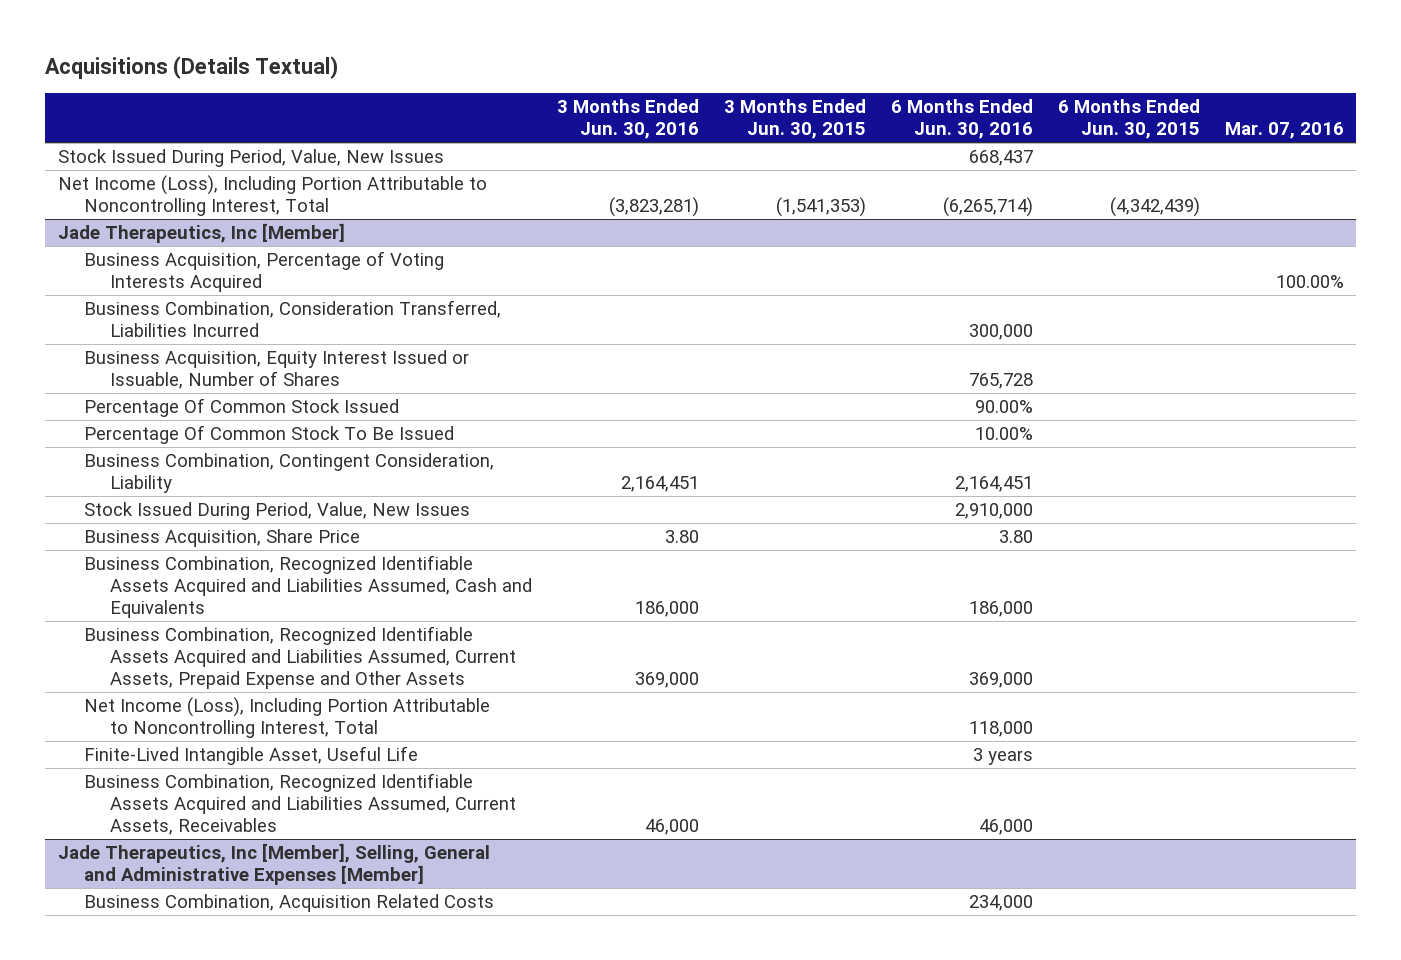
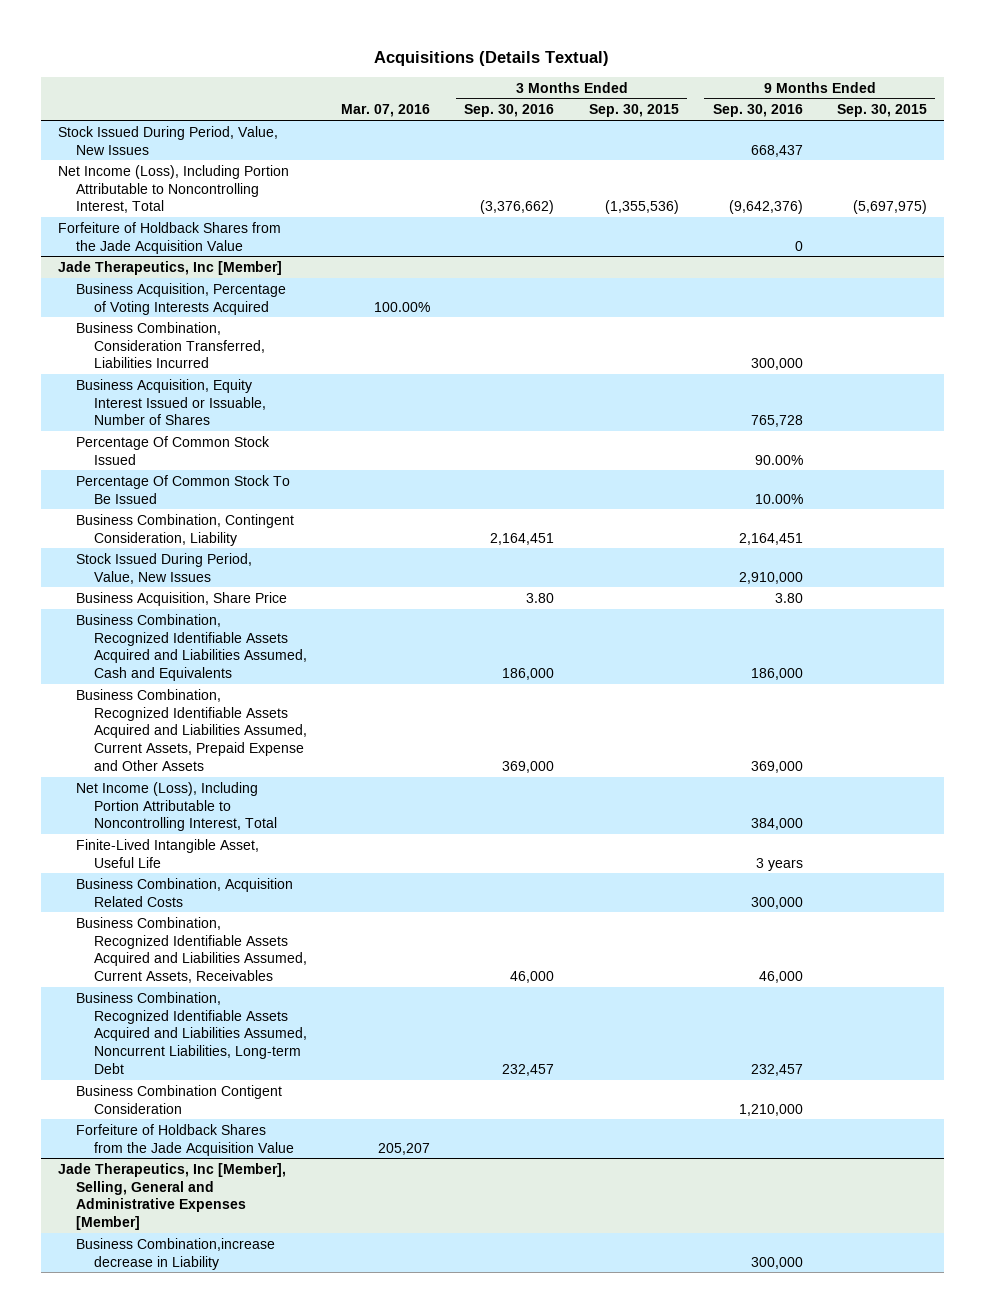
- | 3 Months Ended Jun. 30, 2016 | 3 Months Ended Jun. 30, 2015 | 6 Months Ended Jun. 30, 2016 | 6 Months Ended Jun. 30, 2015 | Mar. 07, 2016
+ | Mar. 07, 2016 | 3 Months Ended Sep. 30, 2016 | 3 Months Ended Sep. 30, 2015 | 9 Months Ended Sep. 30, 2016 | 9 Months Ended Sep. 30, 2015
+ Forfeiture of Holdback Shares from the Jade Acquisition Value | | | | 0 |
@ Jade Therapeutics, Inc [Member]
+ Business Combination, Acquisition Related Costs | | | | 300,000 |
+ Business Combination, Recognized Identifiable Assets Acquired and Liabilities Assumed, Noncurrent Liabilities, Long-term Debt | | 232,457 | | 232,457 |
+ Business Combination Contigent Consideration | | | | 1,210,000 |
+ Forfeiture of Holdback Shares from the Jade Acquisition Value | 205,207 | | | |
@ Jade Therapeutics, Inc [Member], Selling, General and Administrative Expenses [Member]
- Business Combination, Acquisition Related Costs | | | 234,000 | |
+ Business Combination,increase decrease in Liability | | | | 300,000 |

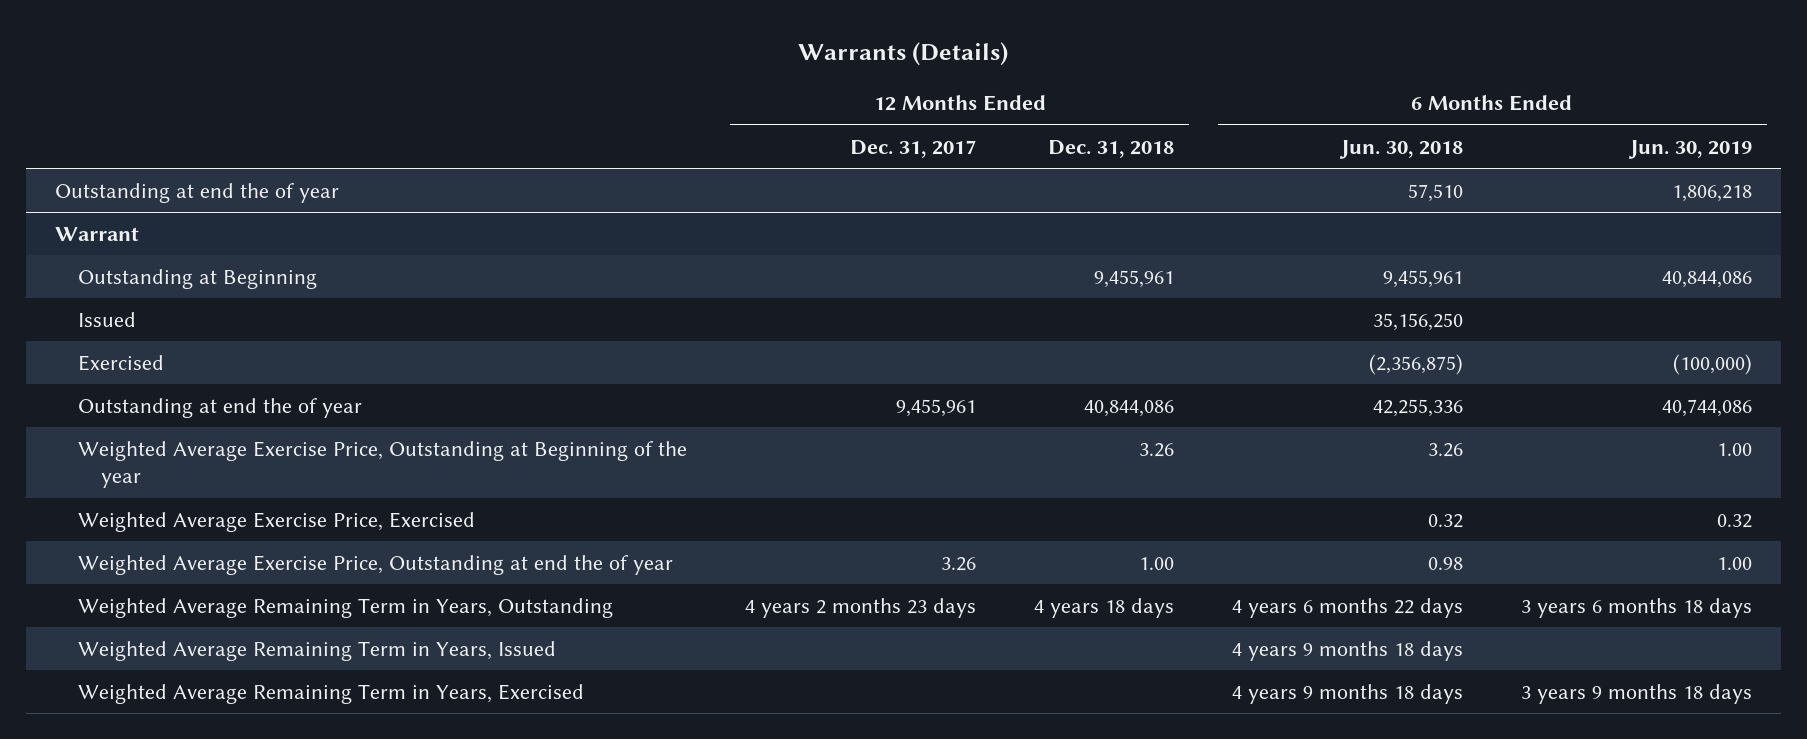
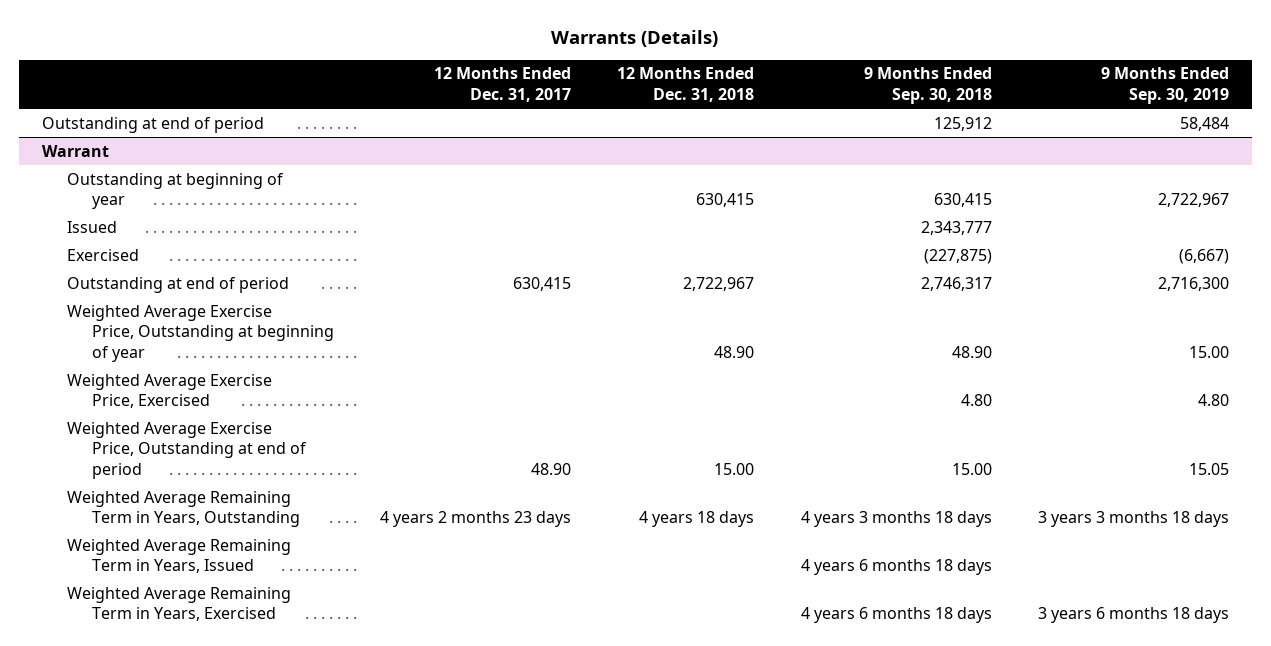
- | 12 Months Ended Dec. 31, 2017 | 12 Months Ended Dec. 31, 2018 | 6 Months Ended Jun. 30, 2018 | 6 Months Ended Jun. 30, 2019
+ | 12 Months Ended Dec. 31, 2017 | 12 Months Ended Dec. 31, 2018 | 9 Months Ended Sep. 30, 2018 | 9 Months Ended Sep. 30, 2019
- Outstanding at end the of year | | | 57,510 | 1,806,218
+ Outstanding at end of period | | | 125,912 | 58,484
@ Warrant
- Outstanding at Beginning | | 9,455,961 | 9,455,961 | 40,844,086
+ Outstanding at beginning of year | | 630,415 | 630,415 | 2,722,967
- Outstanding at end the of year | 9,455,961 | 40,844,086 | 42,255,336 | 40,744,086
- Weighted Average Exercise Price, Outstanding at Beginning of the year | | 3.26 | 3.26 | 1.00
+ Outstanding at end of period | 630,415 | 2,722,967 | 2,746,317 | 2,716,300
+ Weighted Average Exercise Price, Outstanding at beginning of year | | 48.90 | 48.90 | 15.00
- Weighted Average Exercise Price, Outstanding at end the of year | 3.26 | 1.00 | 0.98 | 1.00
+ Weighted Average Exercise Price, Outstanding at end of period | 48.90 | 15.00 | 15.00 | 15.05

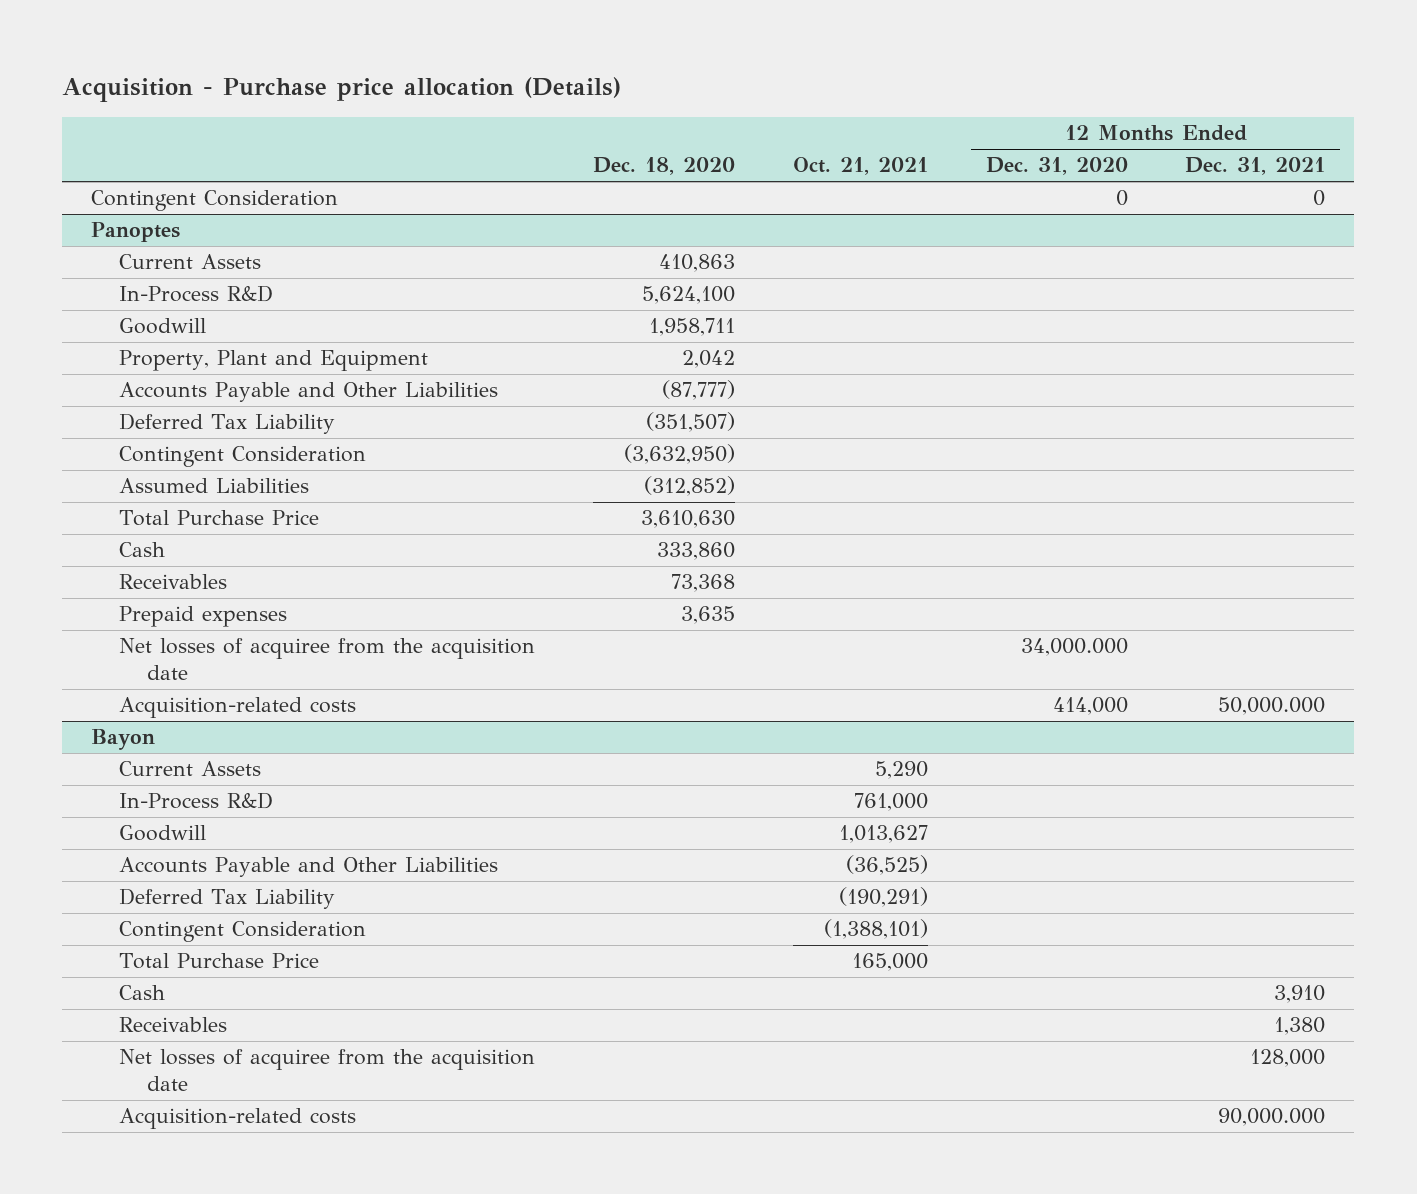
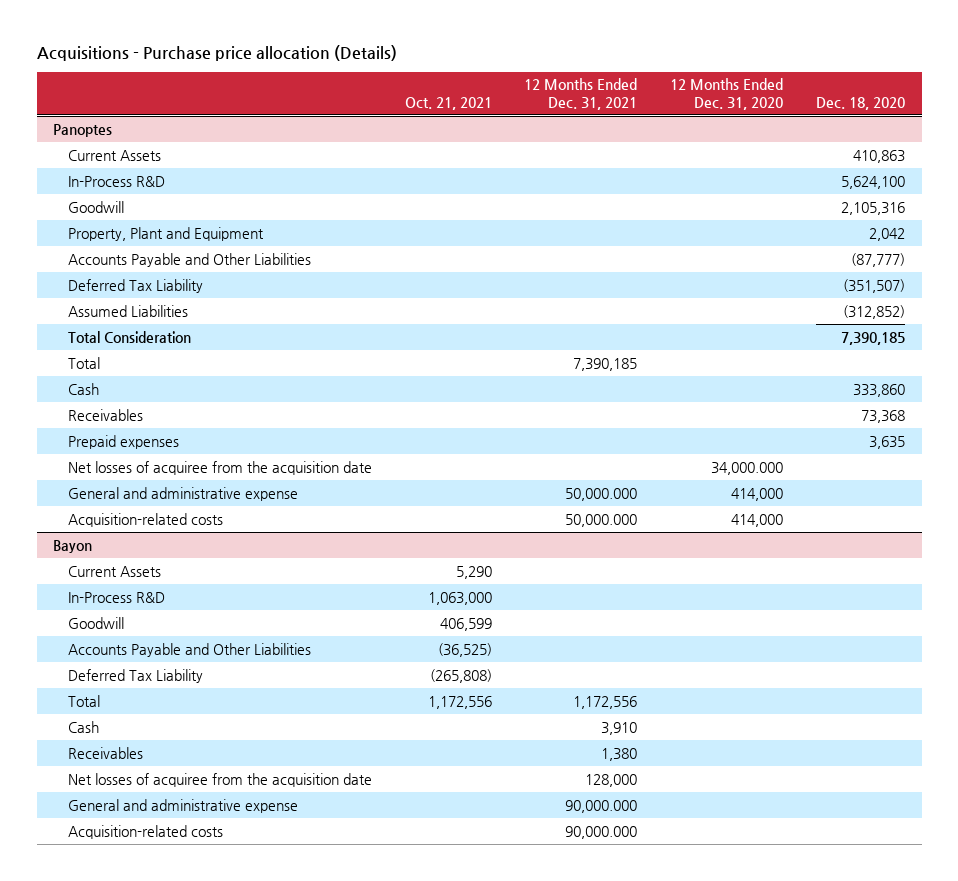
- Acquisition - Purchase price allocation (Details)
+ Acquisitions - Purchase price allocation (Details)
- | Dec. 18, 2020 | Oct. 21, 2021 | 12 Months Ended Dec. 31, 2020 | 12 Months Ended Dec. 31, 2021
+ | Oct. 21, 2021 | 12 Months Ended Dec. 31, 2021 | 12 Months Ended Dec. 31, 2020 | Dec. 18, 2020
- Contingent Consideration | | | 0 | 0
@ Panoptes
- Goodwill | 1,958,711 | | |
+ Goodwill | | | | 2,105,316
- Contingent Consideration | (3,632,950) | | |
- Total Purchase Price | 3,610,630 | | |
+ Total Consideration | | | | 7,390,185
+ Total | | 7,390,185 | |
+ General and administrative expense | | 50,000.000 | 414,000 |
@ Bayon
- In-Process R&D | | 761,000 | |
- Goodwill | | 1,013,627 | |
+ In-Process R&D | 1,063,000 | | |
+ Goodwill | 406,599 | | |
- Deferred Tax Liability | | (190,291) | |
- Contingent Consideration | | (1,388,101) | |
- Total Purchase Price | | 165,000 | |
+ Deferred Tax Liability | (265,808) | | |
+ Total | 1,172,556 | 1,172,556 | |
+ General and administrative expense | | 90,000.000 | |

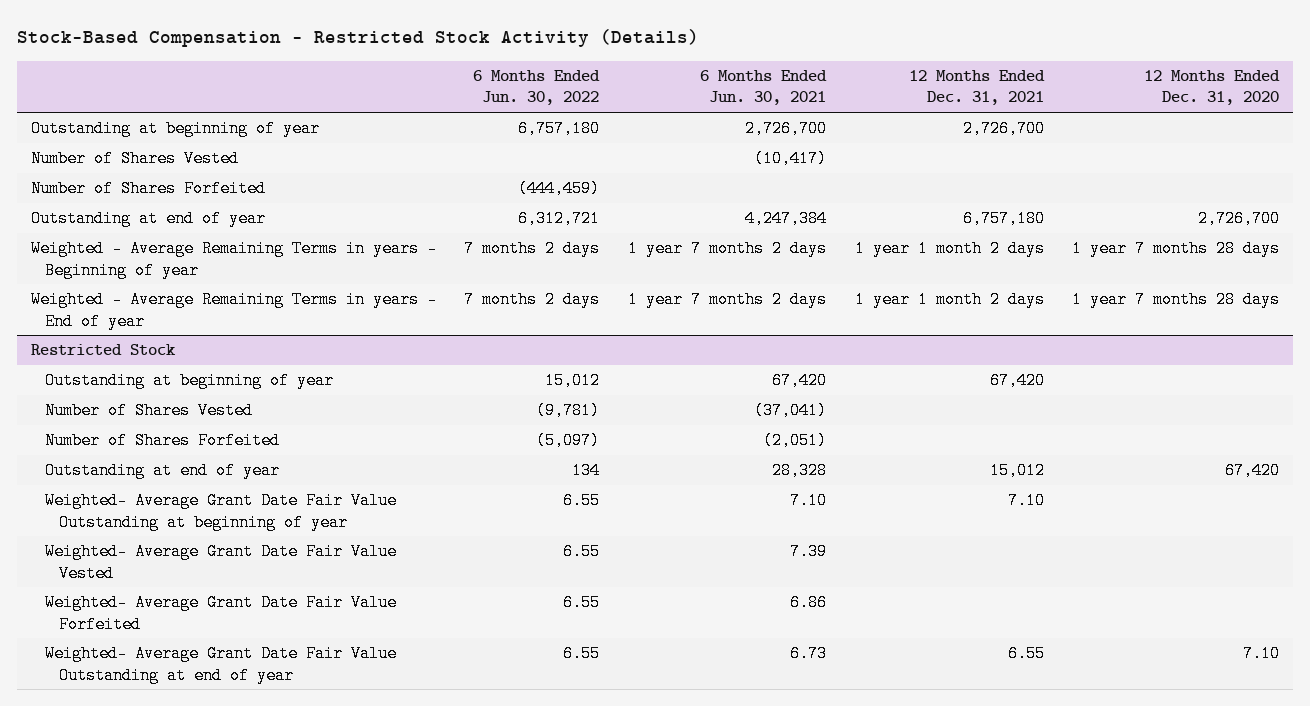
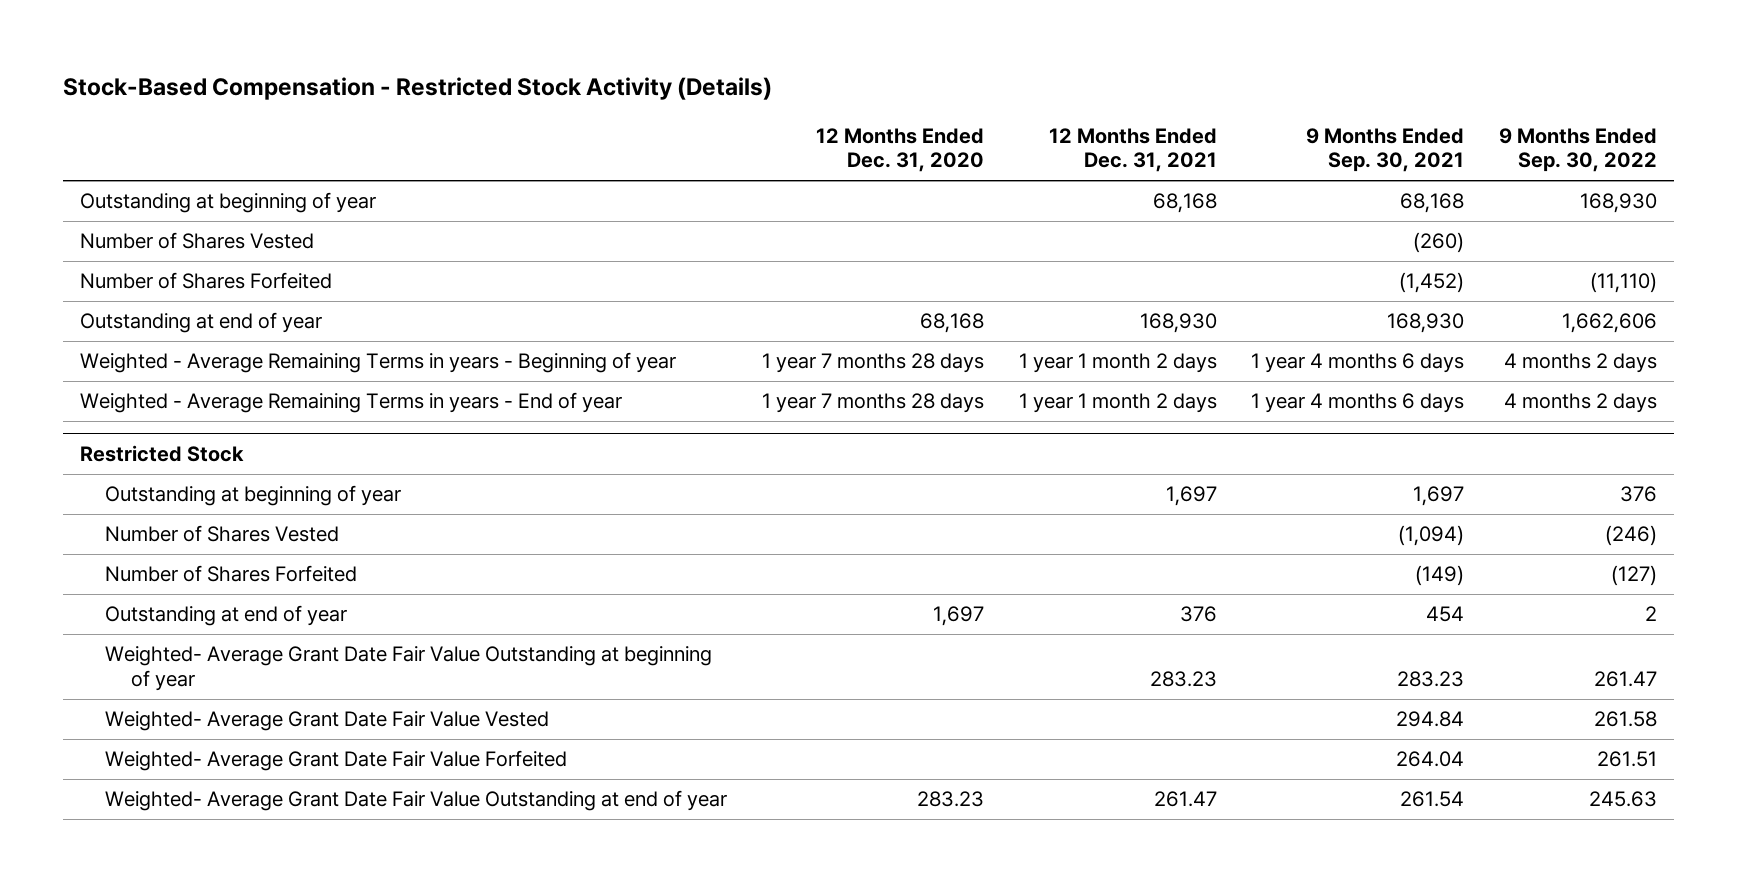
- | 6 Months Ended Jun. 30, 2022 | 6 Months Ended Jun. 30, 2021 | 12 Months Ended Dec. 31, 2021 | 12 Months Ended Dec. 31, 2020
+ | 12 Months Ended Dec. 31, 2020 | 12 Months Ended Dec. 31, 2021 | 9 Months Ended Sep. 30, 2021 | 9 Months Ended Sep. 30, 2022
- Outstanding at beginning of year | 6,757,180 | 2,726,700 | 2,726,700 |
+ Outstanding at beginning of year | | 68,168 | 68,168 | 168,930
- Outstanding at end of year | 6,312,721 | 4,247,384 | 6,757,180 | 2,726,700
+ Outstanding at end of year | 68,168 | 168,930 | 168,930 | 1,662,606
@ Restricted Stock
- Outstanding at beginning of year | 15,012 | 67,420 | 67,420 |
+ Outstanding at beginning of year | | 1,697 | 1,697 | 376
- Outstanding at end of year | 134 | 28,328 | 15,012 | 67,420
- Weighted- Average Grant Date Fair Value Outstanding at beginning of year | 6.55 | 7.10 | 7.10 |
+ Outstanding at end of year | 1,697 | 376 | 454 | 2
+ Weighted- Average Grant Date Fair Value Outstanding at beginning of year | | 283.23 | 283.23 | 261.47
- Weighted- Average Grant Date Fair Value Outstanding at end of year | 6.55 | 6.73 | 6.55 | 7.10
+ Weighted- Average Grant Date Fair Value Outstanding at end of year | 283.23 | 261.47 | 261.54 | 245.63

